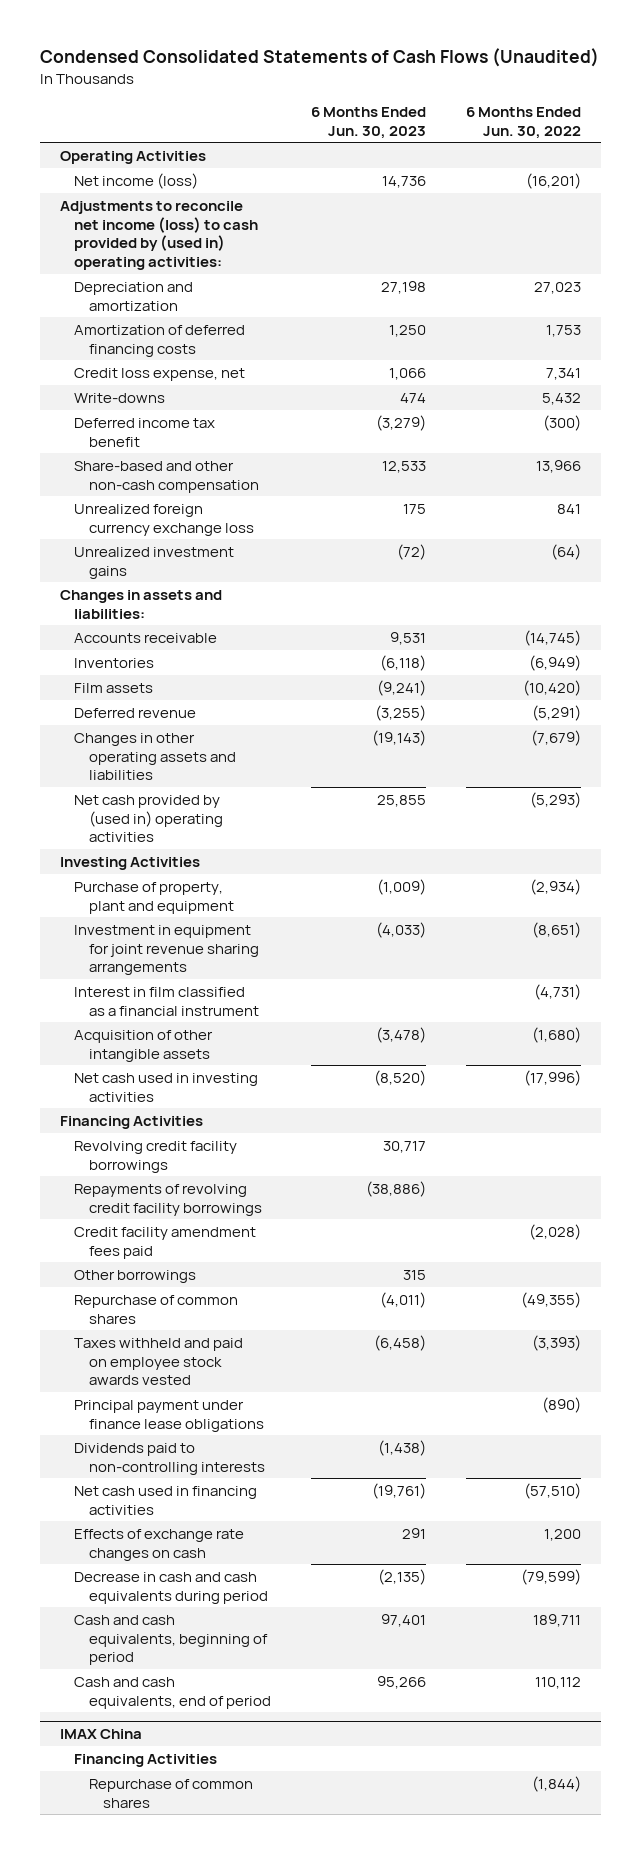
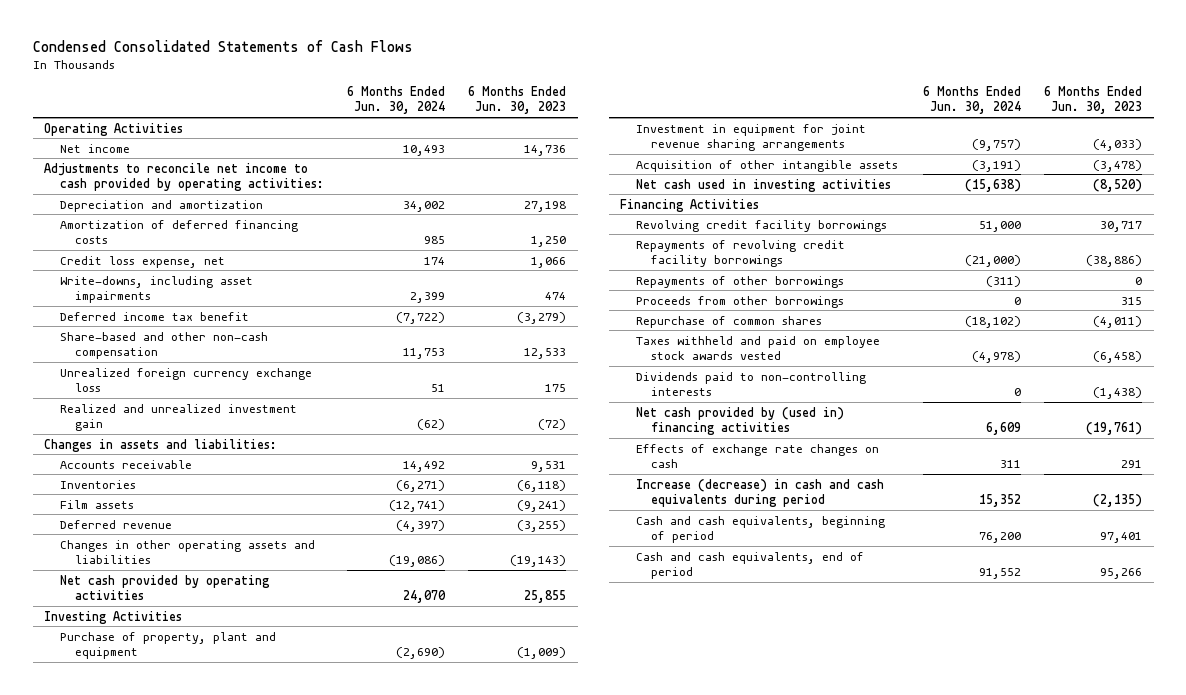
- Condensed Consolidated Statements of Cash Flows (Unaudited)
+ Condensed Consolidated Statements of Cash Flows
- | 6 Months Ended Jun. 30, 2023 | 6 Months Ended Jun. 30, 2022
+ | 6 Months Ended Jun. 30, 2024 | 6 Months Ended Jun. 30, 2023
- Net income (loss) | 14,736 | (16,201)
- Adjustments to reconcile net income (loss) to cash provided by (used in) operating activities:
+ Net income | 10,493 | 14,736
+ Adjustments to reconcile net income to cash provided by operating activities:
- Write-downs | 474 | 5,432
+ Write-downs, including asset impairments | 2,399 | 474
- Unrealized investment gains | (72) | (64)
+ Realized and unrealized investment gain | (62) | (72)
- Net cash provided by (used in) operating activities | 25,855 | (5,293)
+ Net cash provided by operating activities | 24,070 | 25,855
- Interest in film classified as a financial instrument | | (4,731)
- Credit facility amendment fees paid | | (2,028)
- Other borrowings | 315 |
+ Repayments of other borrowings | (311) | 0
+ Proceeds from other borrowings | 0 | 315
- Principal payment under finance lease obligations | | (890)
- Net cash used in financing activities | (19,761) | (57,510)
+ Net cash provided by (used in) financing activities | 6,609 | (19,761)
- Decrease in cash and cash equivalents during period | (2,135) | (79,599)
+ Increase (decrease) in cash and cash equivalents during period | 15,352 | (2,135)
- IMAX China
- Financing Activities
- Repurchase of common shares | | (1,844)

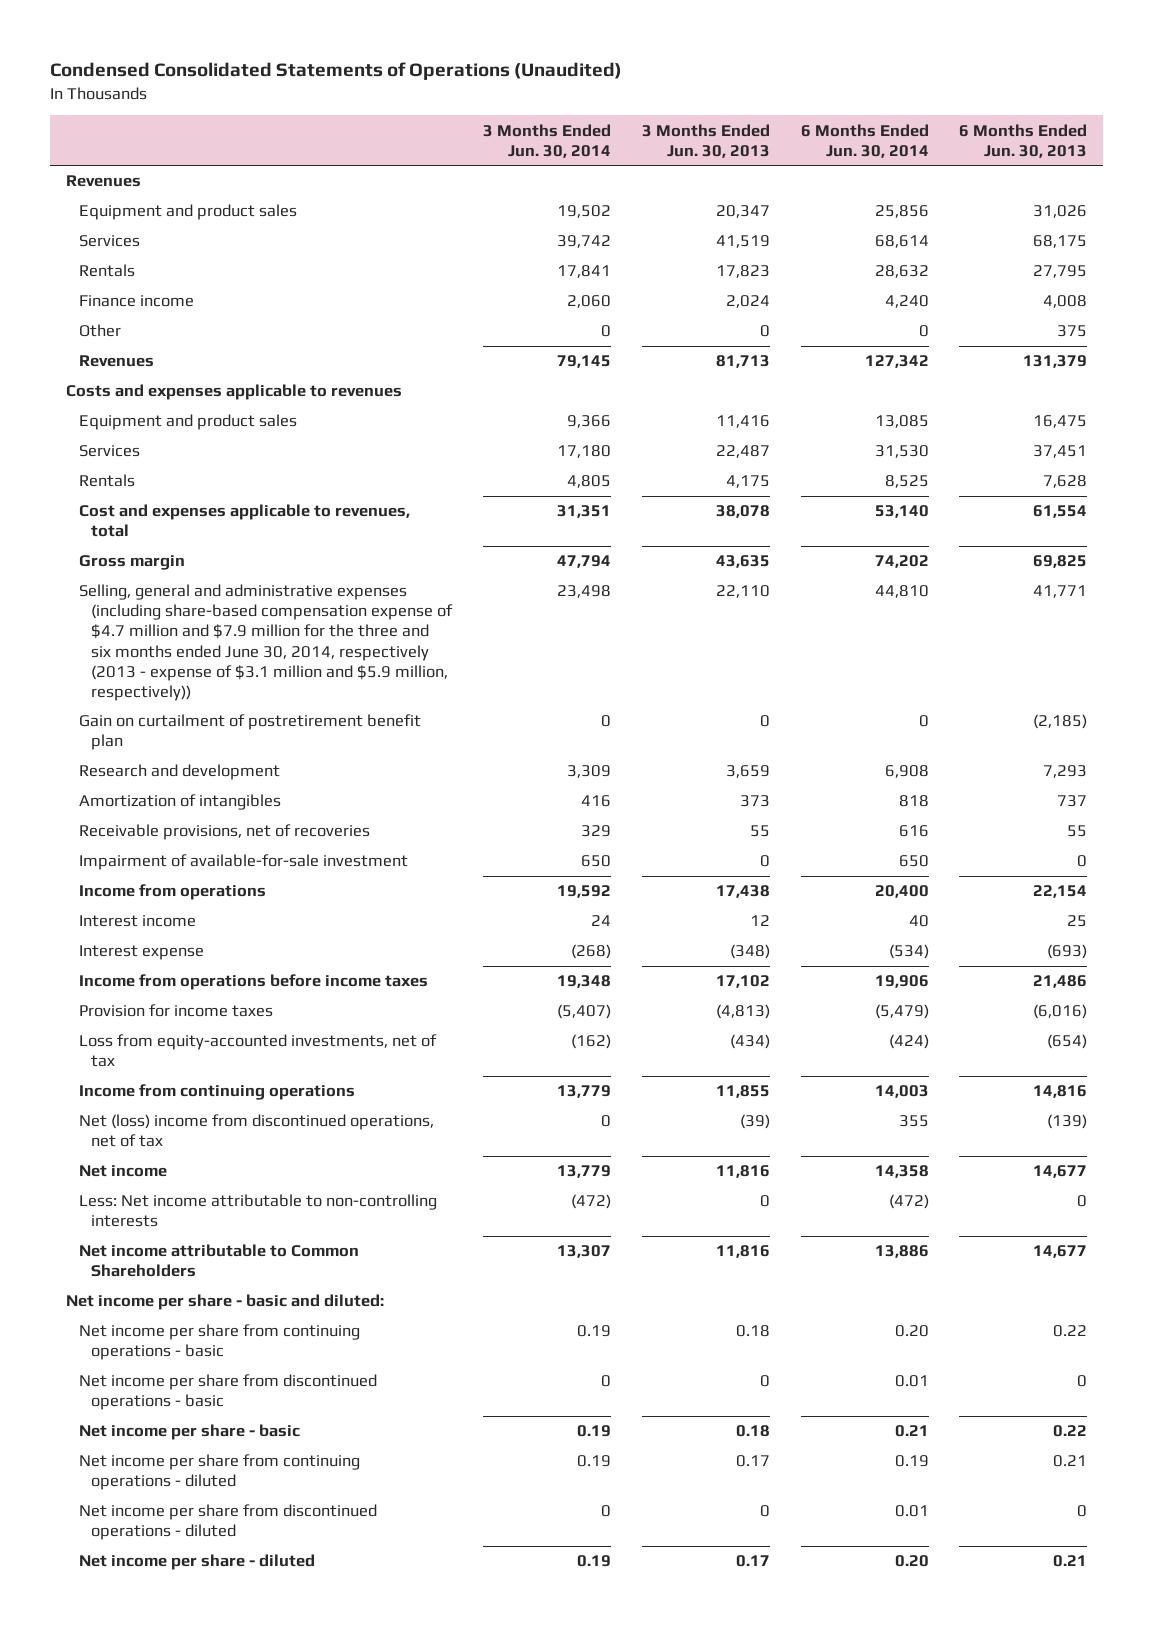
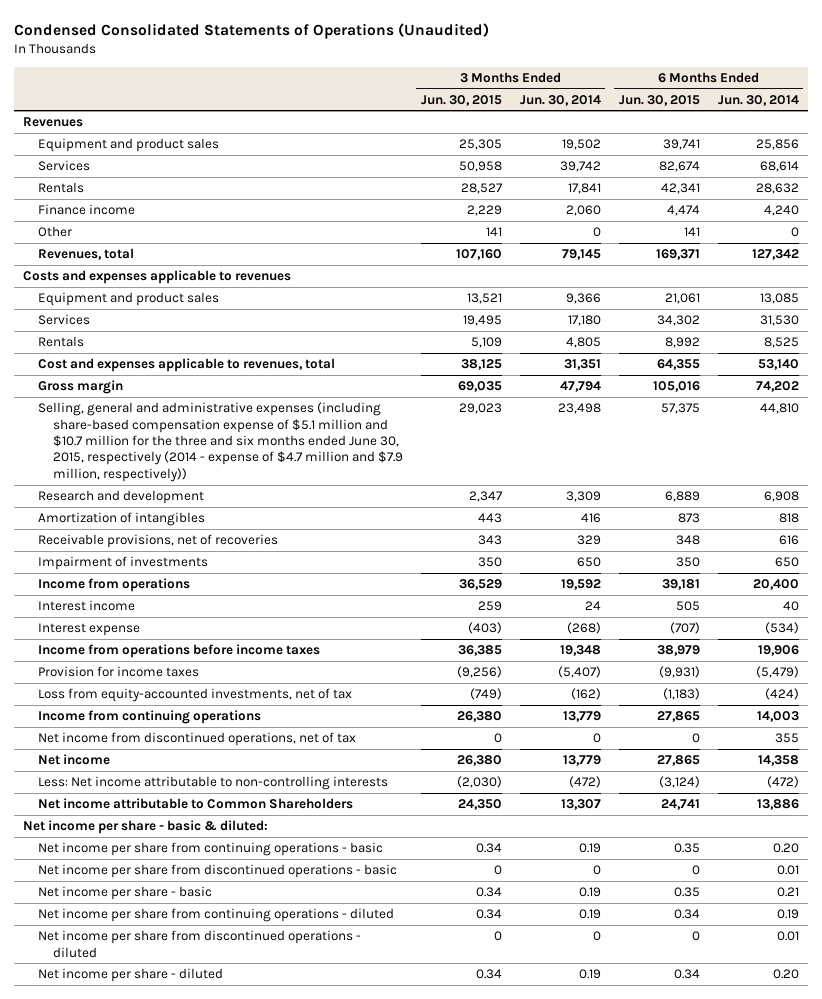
- | 3 Months Ended Jun. 30, 2014 | 3 Months Ended Jun. 30, 2013 | 6 Months Ended Jun. 30, 2014 | 6 Months Ended Jun. 30, 2013
+ | 3 Months Ended Jun. 30, 2015 | 3 Months Ended Jun. 30, 2014 | 6 Months Ended Jun. 30, 2015 | 6 Months Ended Jun. 30, 2014
- Revenues | 79,145 | 81,713 | 127,342 | 131,379
+ Revenues, total | 107,160 | 79,145 | 169,371 | 127,342
- Selling, general and administrative expenses (including share-based compensation expense of $4.7 million and $7.9 million for the three and six months ended June 30, 2014, respectively (2013 - expense of $3.1 million and $5.9 million, respectively)) | 23,498 | 22,110 | 44,810 | 41,771
- Gain on curtailment of postretirement benefit plan | 0 | 0 | 0 | (2,185)
+ Selling, general and administrative expenses (including share-based compensation expense of $5.1 million and $10.7 million for the three and six months ended June 30, 2015, respectively (2014 - expense of $4.7 million and $7.9 million, respectively)) | 29,023 | 23,498 | 57,375 | 44,810
- Impairment of available-for-sale investment | 650 | 0 | 650 | 0
+ Impairment of investments | 350 | 650 | 350 | 650
- Net (loss) income from discontinued operations, net of tax | 0 | (39) | 355 | (139)
+ Net income from discontinued operations, net of tax | 0 | 0 | 0 | 355
- Net income per share - basic and diluted:
+ Net income per share - basic & diluted:

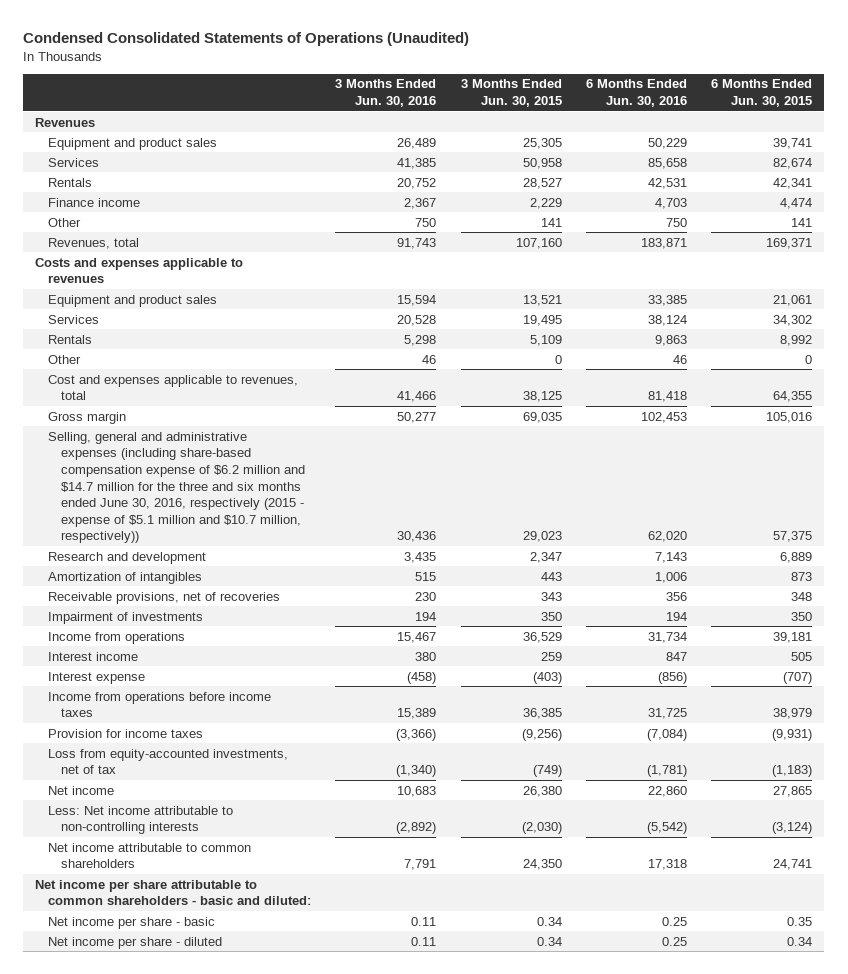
- | 3 Months Ended Jun. 30, 2015 | 3 Months Ended Jun. 30, 2014 | 6 Months Ended Jun. 30, 2015 | 6 Months Ended Jun. 30, 2014
+ | 3 Months Ended Jun. 30, 2016 | 3 Months Ended Jun. 30, 2015 | 6 Months Ended Jun. 30, 2016 | 6 Months Ended Jun. 30, 2015
+ Other | 46 | 0 | 46 | 0
- Selling, general and administrative expenses (including share-based compensation expense of $5.1 million and $10.7 million for the three and six months ended June 30, 2015, respectively (2014 - expense of $4.7 million and $7.9 million, respectively)) | 29,023 | 23,498 | 57,375 | 44,810
+ Selling, general and administrative expenses (including share-based compensation expense of $6.2 million and $14.7 million for the three and six months ended June 30, 2016, respectively (2015 - expense of $5.1 million and $10.7 million, respectively)) | 30,436 | 29,023 | 62,020 | 57,375
- Income from continuing operations | 26,380 | 13,779 | 27,865 | 14,003
- Net income from discontinued operations, net of tax | 0 | 0 | 0 | 355
- Net income attributable to Common Shareholders | 24,350 | 13,307 | 24,741 | 13,886
- Net income per share - basic & diluted:
- Net income per share from continuing operations - basic | 0.34 | 0.19 | 0.35 | 0.20
- Net income per share from discontinued operations - basic | 0 | 0 | 0 | 0.01
+ Net income attributable to common shareholders | 7,791 | 24,350 | 17,318 | 24,741
+ Net income per share attributable to common shareholders - basic and diluted:
- Net income per share from continuing operations - diluted | 0.34 | 0.19 | 0.34 | 0.19
- Net income per share from discontinued operations - diluted | 0 | 0 | 0 | 0.01

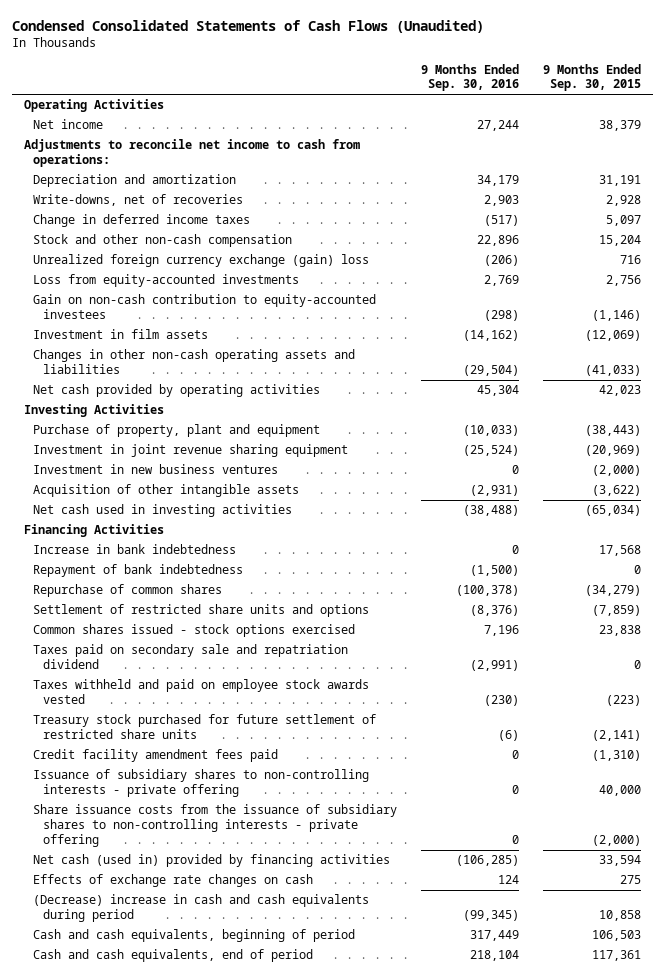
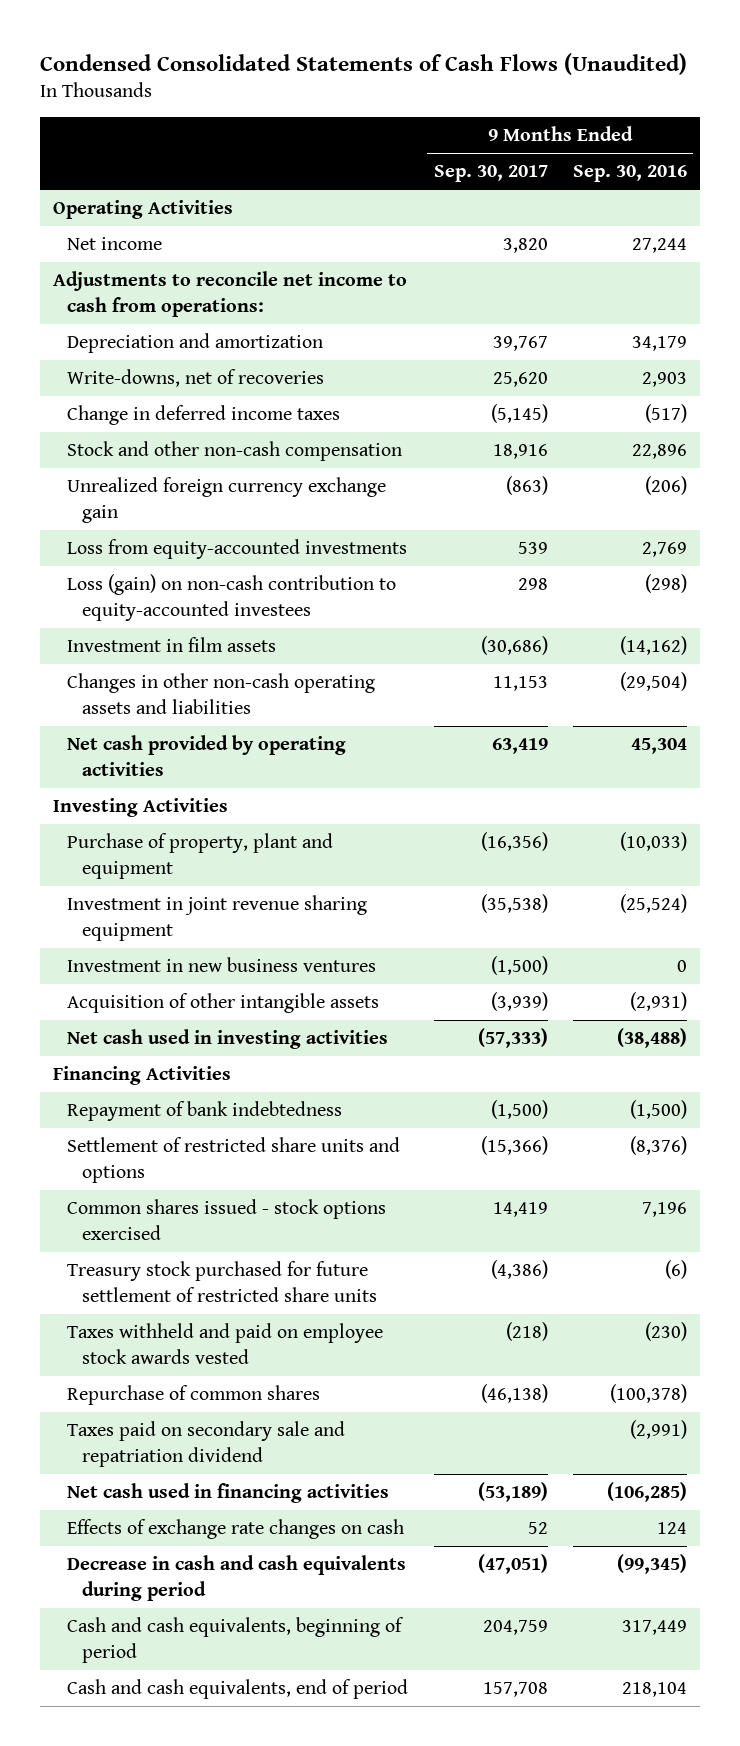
- | 9 Months Ended Sep. 30, 2016 | 9 Months Ended Sep. 30, 2015
+ | 9 Months Ended Sep. 30, 2017 | 9 Months Ended Sep. 30, 2016
- Unrealized foreign currency exchange (gain) loss | (206) | 716
+ Unrealized foreign currency exchange gain | (863) | (206)
- Gain on non-cash contribution to equity-accounted investees | (298) | (1,146)
+ Loss (gain) on non-cash contribution to equity-accounted investees | 298 | (298)
- Increase in bank indebtedness | 0 | 17,568
- Credit facility amendment fees paid | 0 | (1,310)
- Issuance of subsidiary shares to non-controlling interests - private offering | 0 | 40,000
- Share issuance costs from the issuance of subsidiary shares to non-controlling interests - private offering | 0 | (2,000)
- Net cash (used in) provided by financing activities | (106,285) | 33,594
moved down: Taxes withheld and paid on employee stock awards vested | (218) | (230)
moved down: Repurchase of common shares | (46,138) | (100,378)
moved down: Taxes paid on secondary sale and repatriation dividend | | (2,991)
+ Net cash used in financing activities | (53,189) | (106,285)
- (Decrease) increase in cash and cash equivalents during period | (99,345) | 10,858
+ Decrease in cash and cash equivalents during period | (47,051) | (99,345)

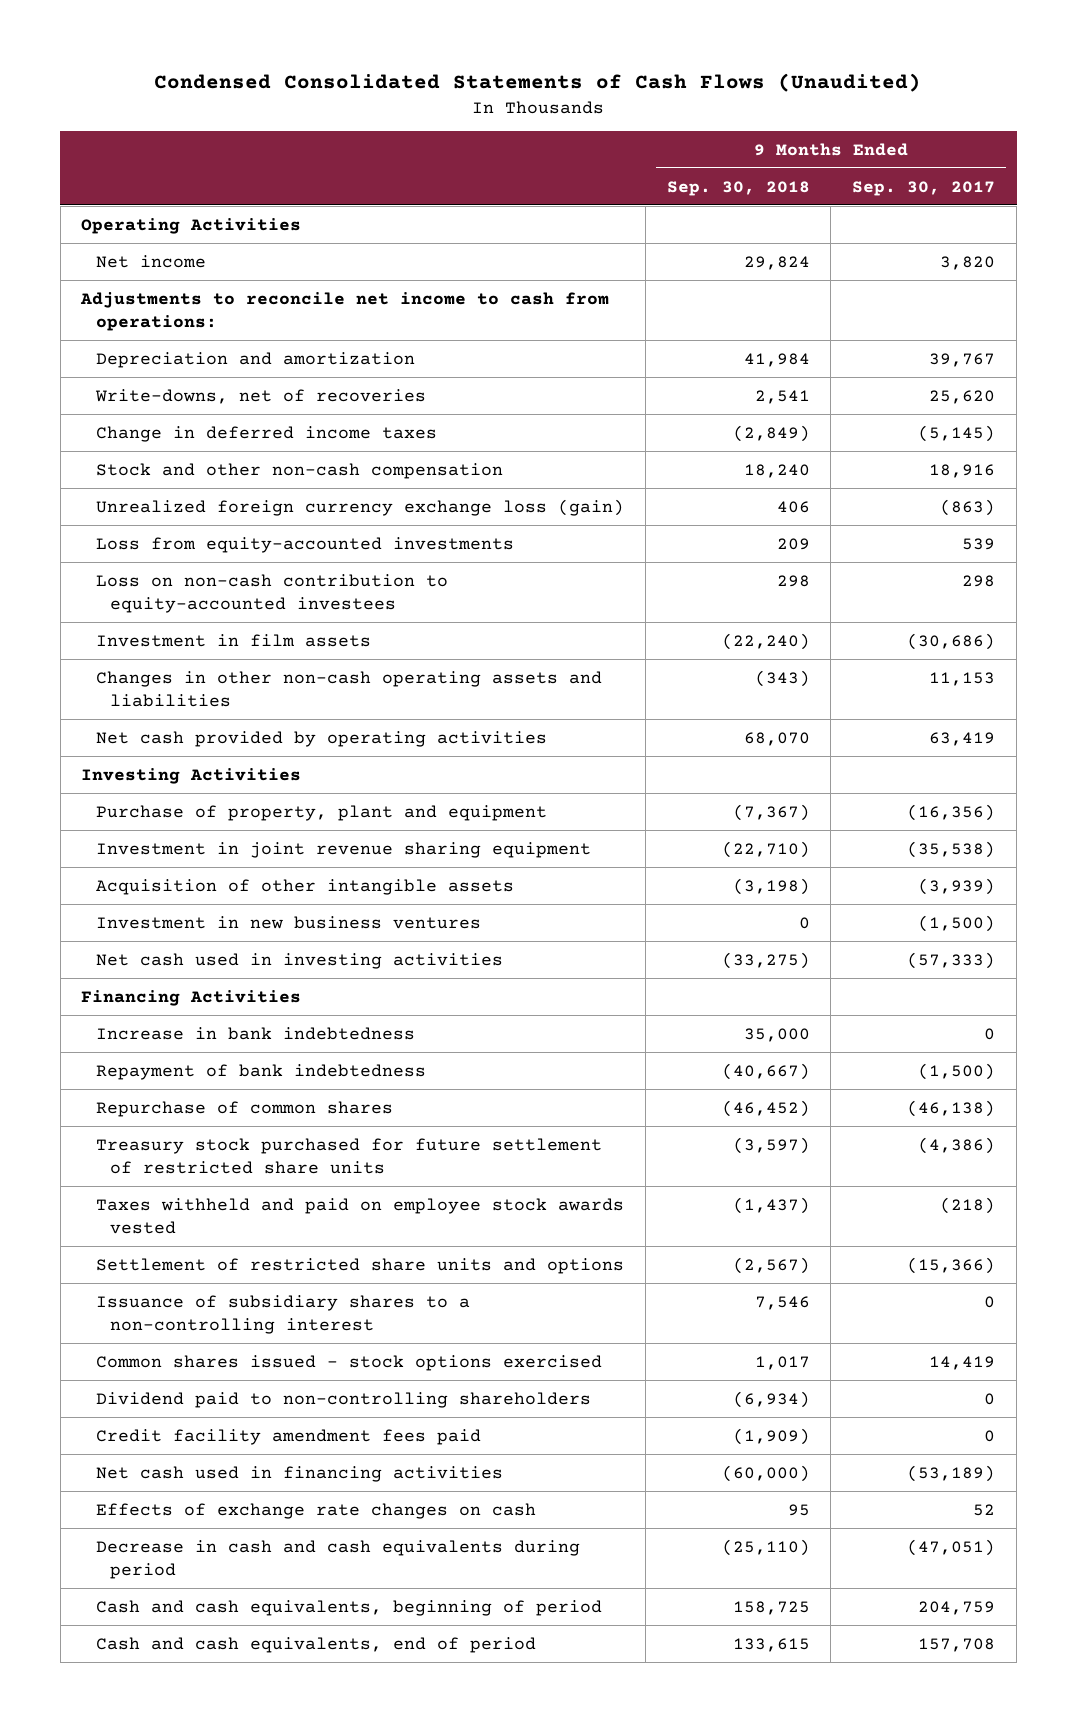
- | 9 Months Ended Sep. 30, 2017 | 9 Months Ended Sep. 30, 2016
+ | 9 Months Ended Sep. 30, 2018 | 9 Months Ended Sep. 30, 2017
- Unrealized foreign currency exchange gain | (863) | (206)
+ Unrealized foreign currency exchange loss (gain) | 406 | (863)
- Loss (gain) on non-cash contribution to equity-accounted investees | 298 | (298)
+ Loss on non-cash contribution to equity-accounted investees | 298 | 298
moved down: Investment in new business ventures | 0 | (1,500)
+ Increase in bank indebtedness | 35,000 | 0
moved up: Repurchase of common shares | (46,452) | (46,138)
- Taxes paid on secondary sale and repatriation dividend | | (2,991)
moved down: Settlement of restricted share units and options | (2,567) | (15,366)
+ Issuance of subsidiary shares to a non-controlling interest | 7,546 | 0
moved down: Common shares issued - stock options exercised | 1,017 | 14,419
+ Dividend paid to non-controlling shareholders | (6,934) | 0
+ Credit facility amendment fees paid | (1,909) | 0

